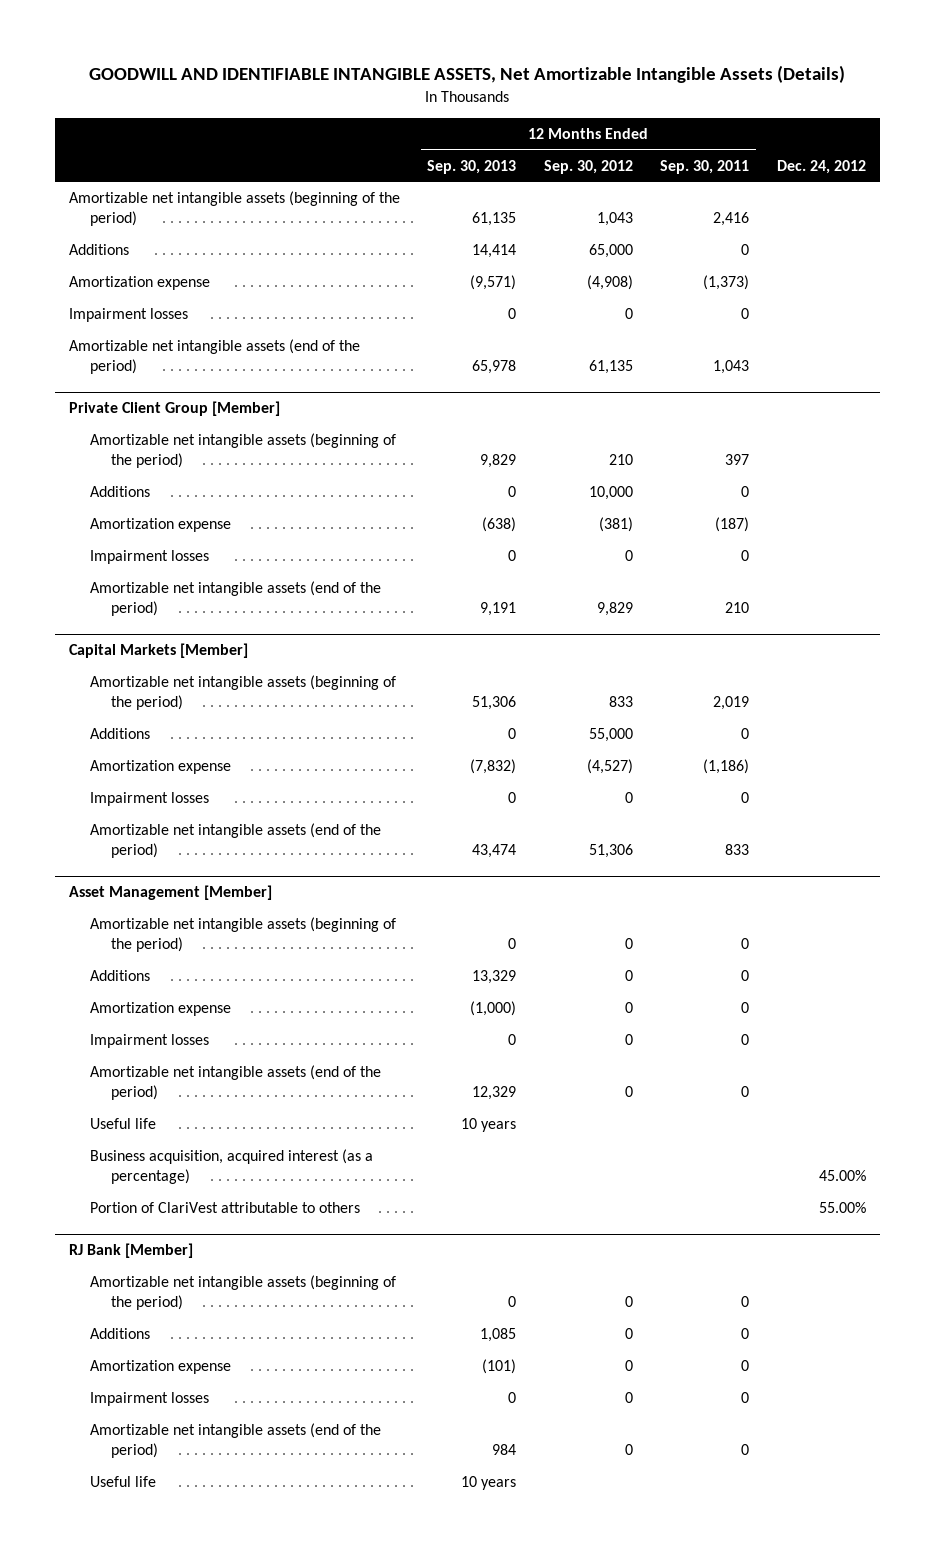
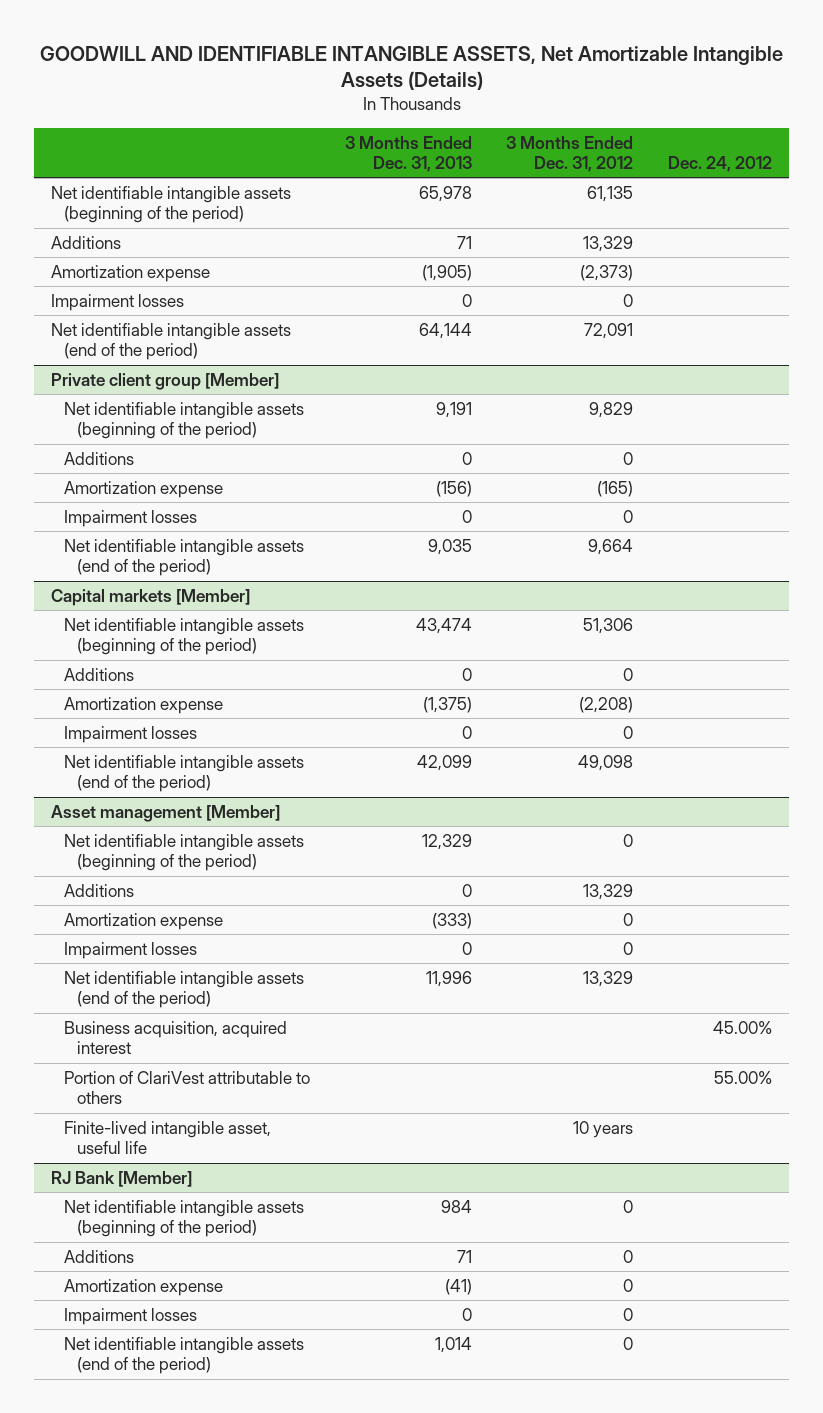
- | 12 Months Ended Sep. 30, 2013 | 12 Months Ended Sep. 30, 2012 | 12 Months Ended Sep. 30, 2011 | Dec. 24, 2012
+ | 3 Months Ended Dec. 31, 2013 | 3 Months Ended Dec. 31, 2012 | Dec. 24, 2012
- Amortizable net intangible assets (beginning of the period) | 61,135 | 1,043 | 2,416 |
+ Net identifiable intangible assets (beginning of the period) | 65,978 | 61,135 |
- Amortizable net intangible assets (end of the period) | 65,978 | 61,135 | 1,043 |
- Private Client Group [Member]
- Amortizable net intangible assets (beginning of the period) | 9,829 | 210 | 397 |
+ Net identifiable intangible assets (end of the period) | 64,144 | 72,091 |
+ Private client group [Member]
+ Net identifiable intangible assets (beginning of the period) | 9,191 | 9,829 |
- Amortizable net intangible assets (end of the period) | 9,191 | 9,829 | 210 |
- Capital Markets [Member]
- Amortizable net intangible assets (beginning of the period) | 51,306 | 833 | 2,019 |
+ Net identifiable intangible assets (end of the period) | 9,035 | 9,664 |
+ Capital markets [Member]
+ Net identifiable intangible assets (beginning of the period) | 43,474 | 51,306 |
- Amortizable net intangible assets (end of the period) | 43,474 | 51,306 | 833 |
- Asset Management [Member]
- Amortizable net intangible assets (beginning of the period) | 0 | 0 | 0 |
+ Net identifiable intangible assets (end of the period) | 42,099 | 49,098 |
+ Asset management [Member]
+ Net identifiable intangible assets (beginning of the period) | 12,329 | 0 |
- Amortizable net intangible assets (end of the period) | 12,329 | 0 | 0 |
- Useful life | 10 years | | |
- Business acquisition, acquired interest (as a percentage) | | | | 45.00%
+ Net identifiable intangible assets (end of the period) | 11,996 | 13,329 |
+ Business acquisition, acquired interest | | | 45.00%
+ Finite-lived intangible asset, useful life | | 10 years |
@ RJ Bank [Member]
- Amortizable net intangible assets (beginning of the period) | 0 | 0 | 0 |
+ Net identifiable intangible assets (beginning of the period) | 984 | 0 |
- Amortizable net intangible assets (end of the period) | 984 | 0 | 0 |
- Useful life | 10 years | | |
+ Net identifiable intangible assets (end of the period) | 1,014 | 0 |

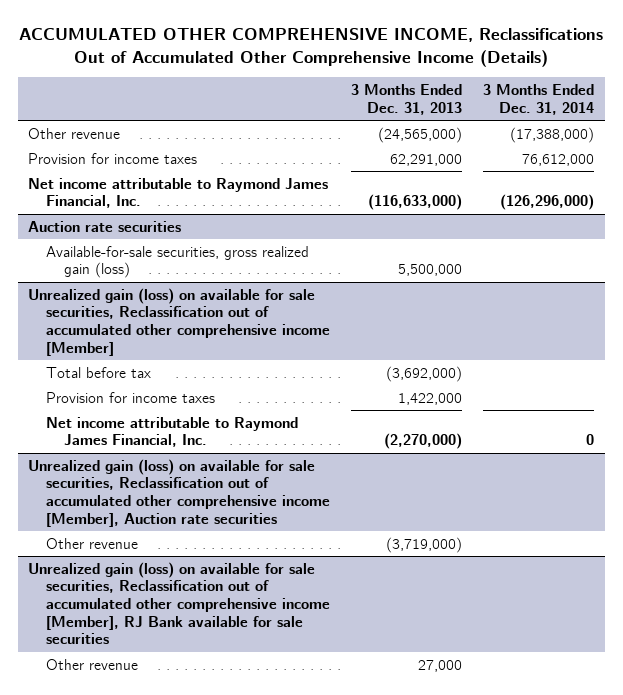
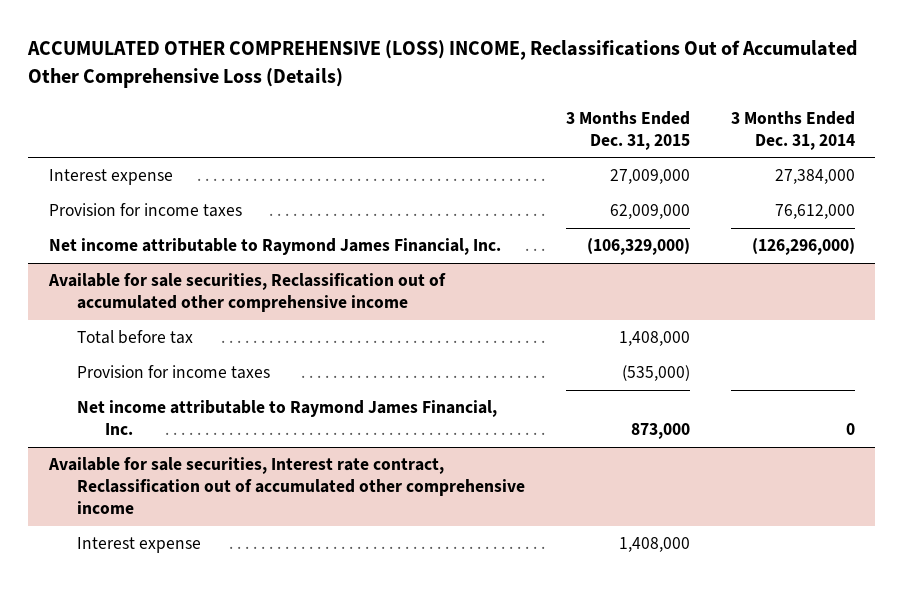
- ACCUMULATED OTHER COMPREHENSIVE INCOME, Reclassifications Out of Accumulated Other Comprehensive Income (Details)
+ ACCUMULATED OTHER COMPREHENSIVE (LOSS) INCOME, Reclassifications Out of Accumulated Other Comprehensive Loss (Details)
- | 3 Months Ended Dec. 31, 2013 | 3 Months Ended Dec. 31, 2014
+ | 3 Months Ended Dec. 31, 2015 | 3 Months Ended Dec. 31, 2014
- Other revenue | (24,565,000) | (17,388,000)
+ Interest expense | 27,009,000 | 27,384,000
- Auction rate securities
- Available-for-sale securities, gross realized gain (loss) | 5,500,000 |
- Unrealized gain (loss) on available for sale securities, Reclassification out of accumulated other comprehensive income [Member]
+ Available for sale securities, Reclassification out of accumulated other comprehensive income
- Unrealized gain (loss) on available for sale securities, Reclassification out of accumulated other comprehensive income [Member], Auction rate securities
- Other revenue | (3,719,000) |
- Unrealized gain (loss) on available for sale securities, Reclassification out of accumulated other comprehensive income [Member], RJ Bank available for sale securities
- Other revenue | 27,000 |
+ Available for sale securities, Interest rate contract, Reclassification out of accumulated other comprehensive income
+ Interest expense | 1,408,000 |

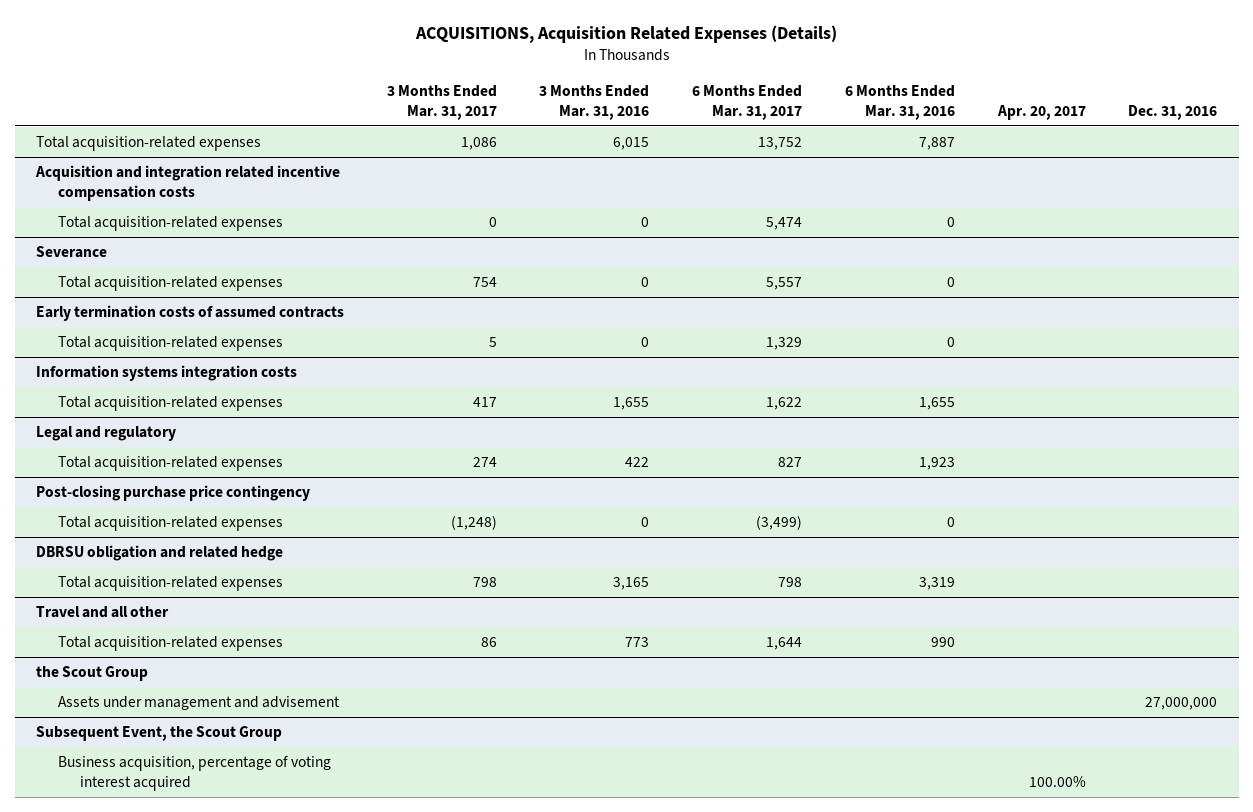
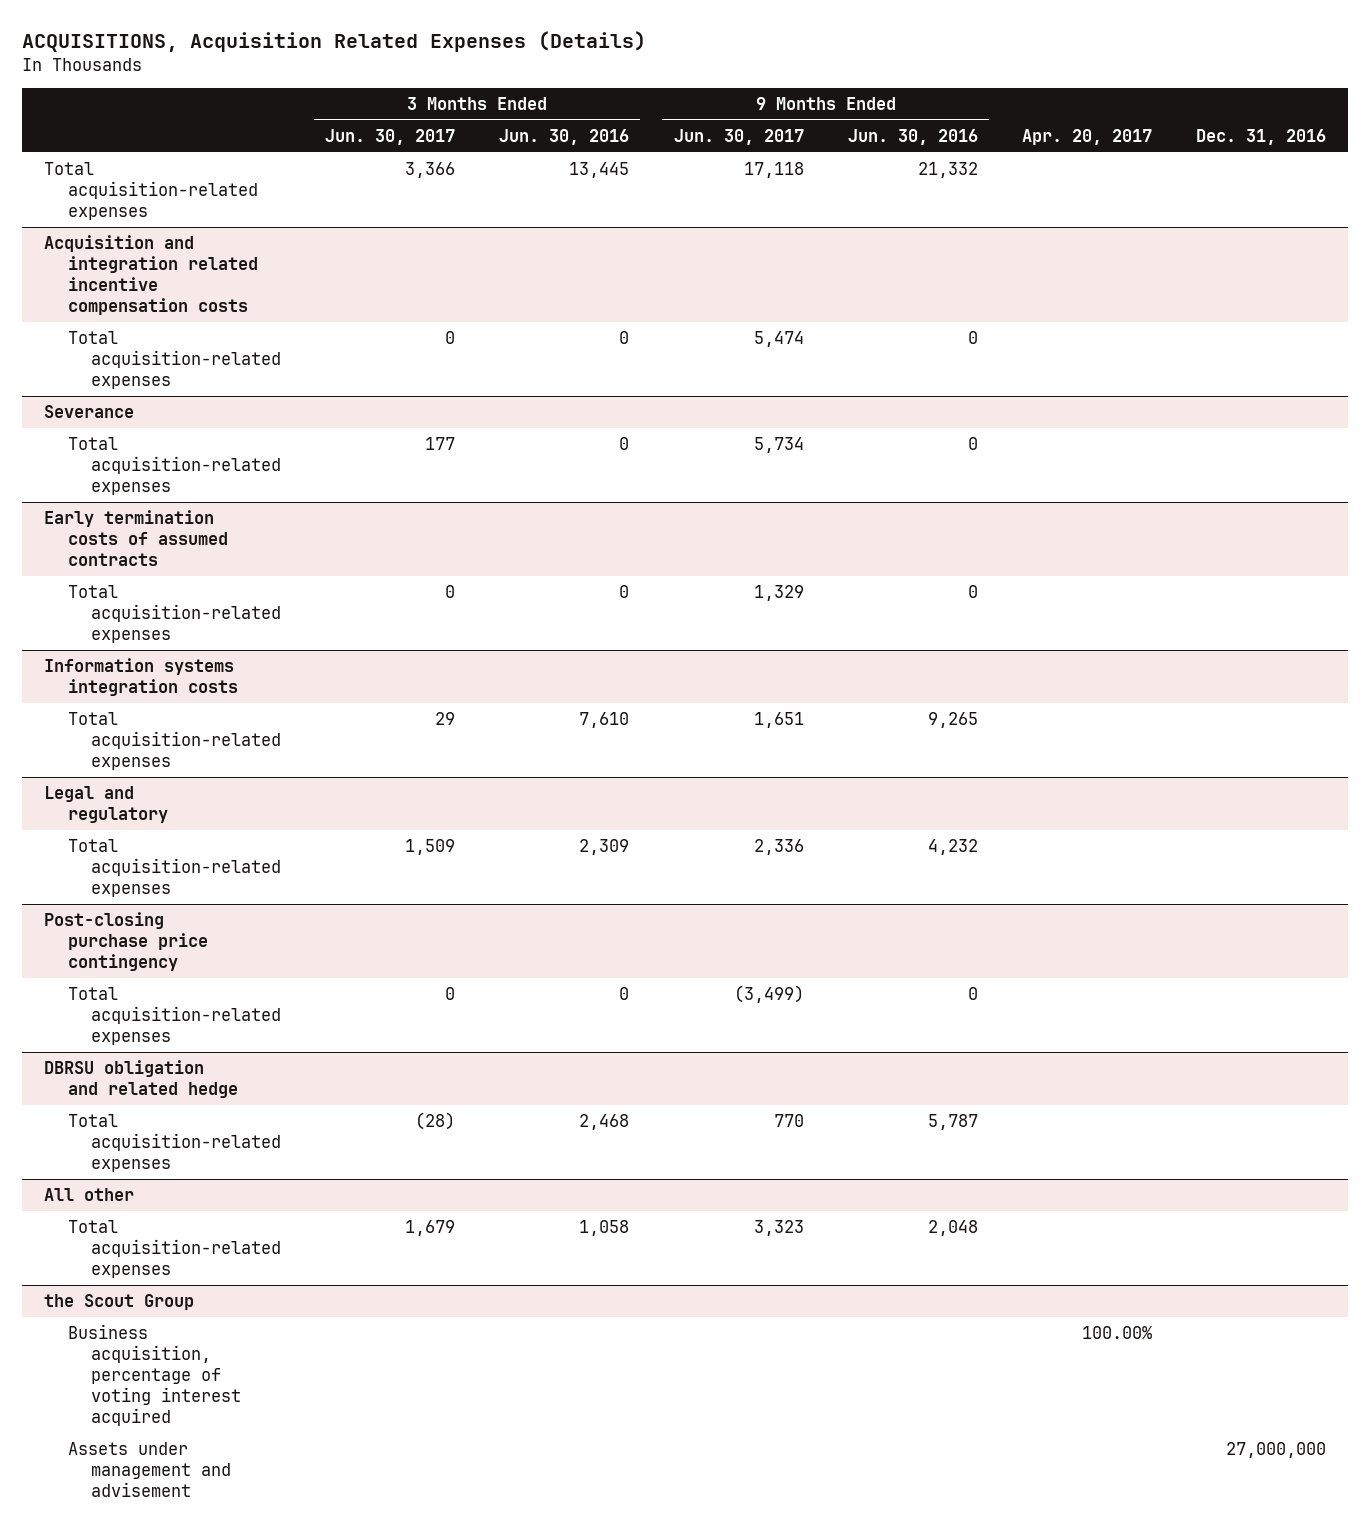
- | 3 Months Ended Mar. 31, 2017 | 3 Months Ended Mar. 31, 2016 | 6 Months Ended Mar. 31, 2017 | 6 Months Ended Mar. 31, 2016 | Apr. 20, 2017 | Dec. 31, 2016
+ | 3 Months Ended Jun. 30, 2017 | 3 Months Ended Jun. 30, 2016 | 9 Months Ended Jun. 30, 2017 | 9 Months Ended Jun. 30, 2016 | Apr. 20, 2017 | Dec. 31, 2016
- Travel and all other
+ All other
@ the Scout Group
+ Business acquisition, percentage of voting interest acquired | | | | | 100.00% |
- Subsequent Event, the Scout Group
- Business acquisition, percentage of voting interest acquired | | | | | 100.00% |

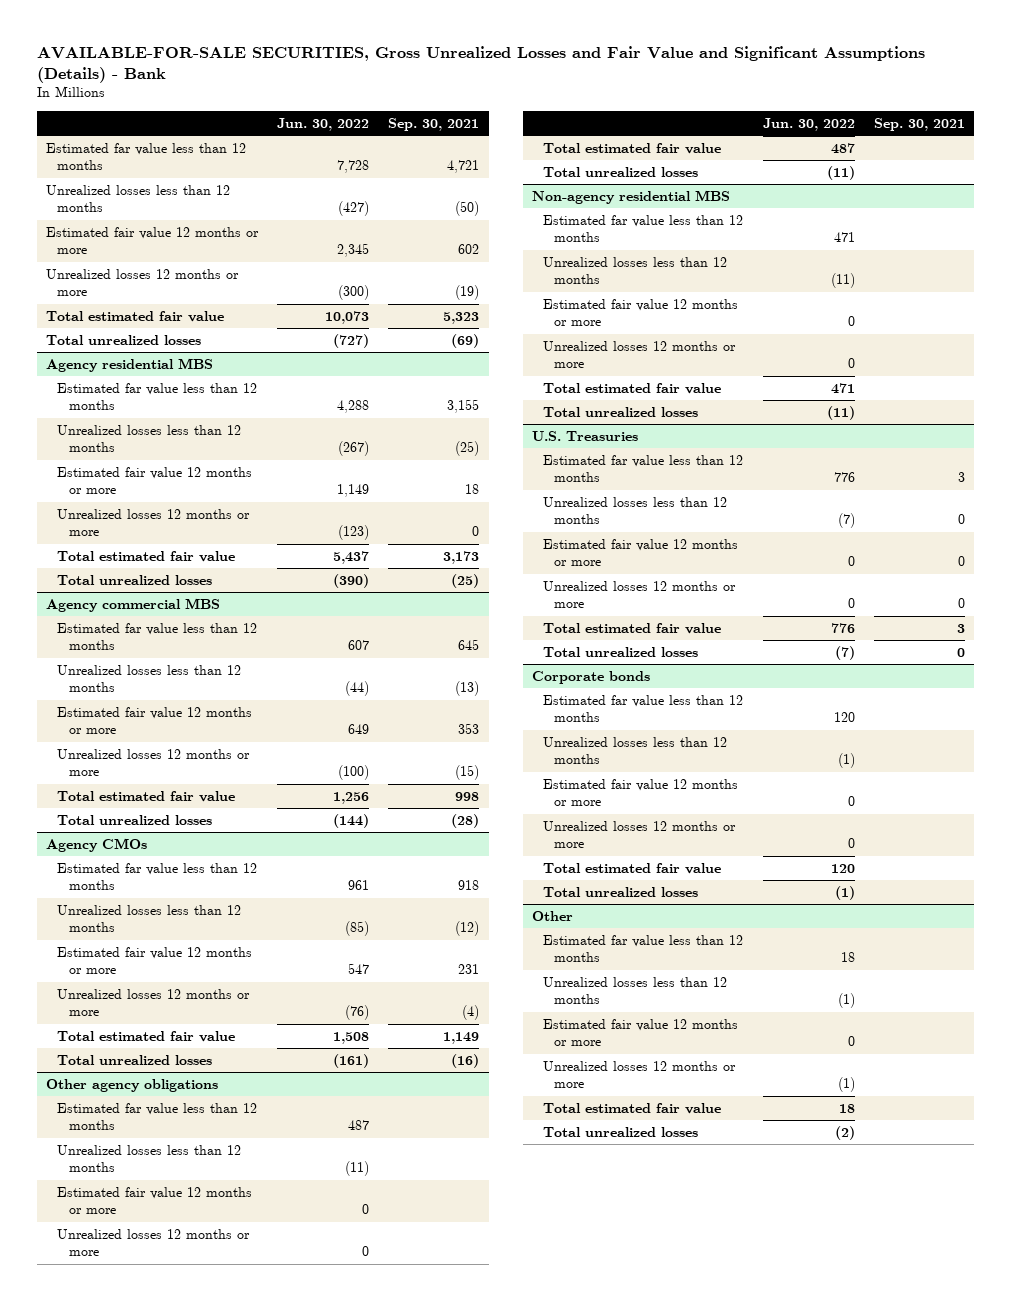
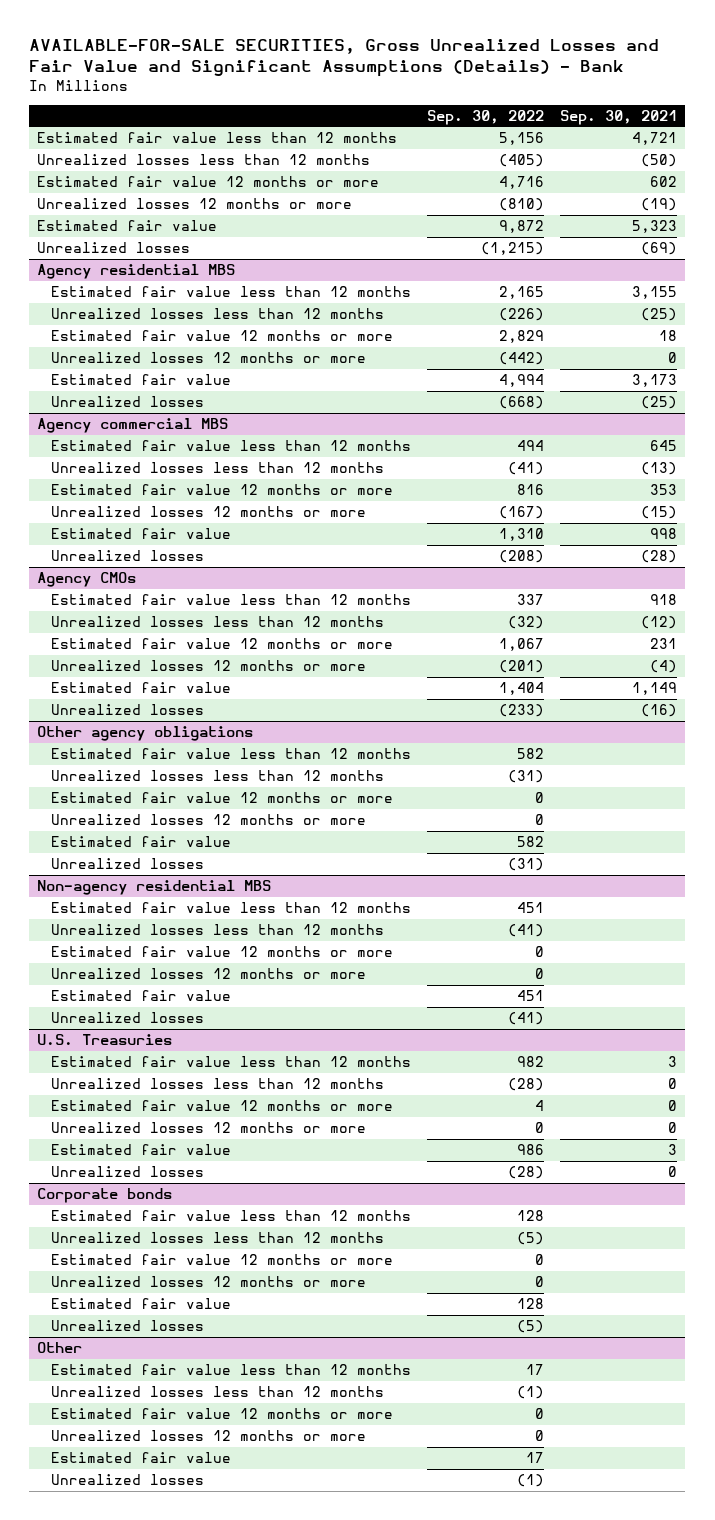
- | Jun. 30, 2022 | Sep. 30, 2021
+ | Sep. 30, 2022 | Sep. 30, 2021
- Estimated far value less than 12 months | 7,728 | 4,721
+ Estimated fair value less than 12 months | 5,156 | 4,721
- Total estimated fair value | 10,073 | 5,323
- Total unrealized losses | (727) | (69)
+ Estimated fair value | 9,872 | 5,323
+ Unrealized losses | (1,215) | (69)
@ Agency residential MBS
- Estimated far value less than 12 months | 4,288 | 3,155
+ Estimated fair value less than 12 months | 2,165 | 3,155
- Total estimated fair value | 5,437 | 3,173
- Total unrealized losses | (390) | (25)
+ Estimated fair value | 4,994 | 3,173
+ Unrealized losses | (668) | (25)
@ Agency commercial MBS
- Estimated far value less than 12 months | 607 | 645
+ Estimated fair value less than 12 months | 494 | 645
- Total estimated fair value | 1,256 | 998
- Total unrealized losses | (144) | (28)
+ Estimated fair value | 1,310 | 998
+ Unrealized losses | (208) | (28)
@ Agency CMOs
- Estimated far value less than 12 months | 961 | 918
+ Estimated fair value less than 12 months | 337 | 918
- Total estimated fair value | 1,508 | 1,149
- Total unrealized losses | (161) | (16)
+ Estimated fair value | 1,404 | 1,149
+ Unrealized losses | (233) | (16)
@ Other agency obligations
- Estimated far value less than 12 months | 487 |
+ Estimated fair value less than 12 months | 582 |
- Total estimated fair value | 487 |
- Total unrealized losses | (11) |
+ Estimated fair value | 582 |
+ Unrealized losses | (31) |
@ Non-agency residential MBS
- Estimated far value less than 12 months | 471 |
+ Estimated fair value less than 12 months | 451 |
- Total estimated fair value | 471 |
- Total unrealized losses | (11) |
+ Estimated fair value | 451 |
+ Unrealized losses | (41) |
@ U.S. Treasuries
- Estimated far value less than 12 months | 776 | 3
+ Estimated fair value less than 12 months | 982 | 3
- Total estimated fair value | 776 | 3
- Total unrealized losses | (7) | 0
+ Estimated fair value | 986 | 3
+ Unrealized losses | (28) | 0
@ Corporate bonds
- Estimated far value less than 12 months | 120 |
+ Estimated fair value less than 12 months | 128 |
- Total estimated fair value | 120 |
- Total unrealized losses | (1) |
+ Estimated fair value | 128 |
+ Unrealized losses | (5) |
@ Other
- Estimated far value less than 12 months | 18 |
+ Estimated fair value less than 12 months | 17 |
- Total estimated fair value | 18 |
- Total unrealized losses | (2) |
+ Estimated fair value | 17 |
+ Unrealized losses | (1) |

